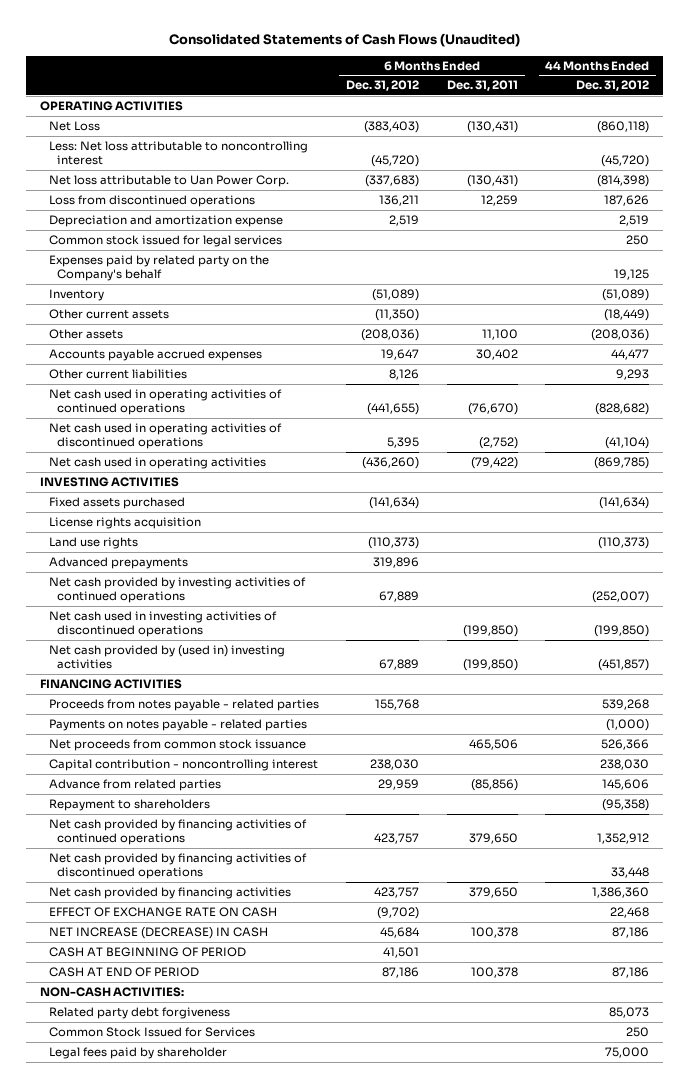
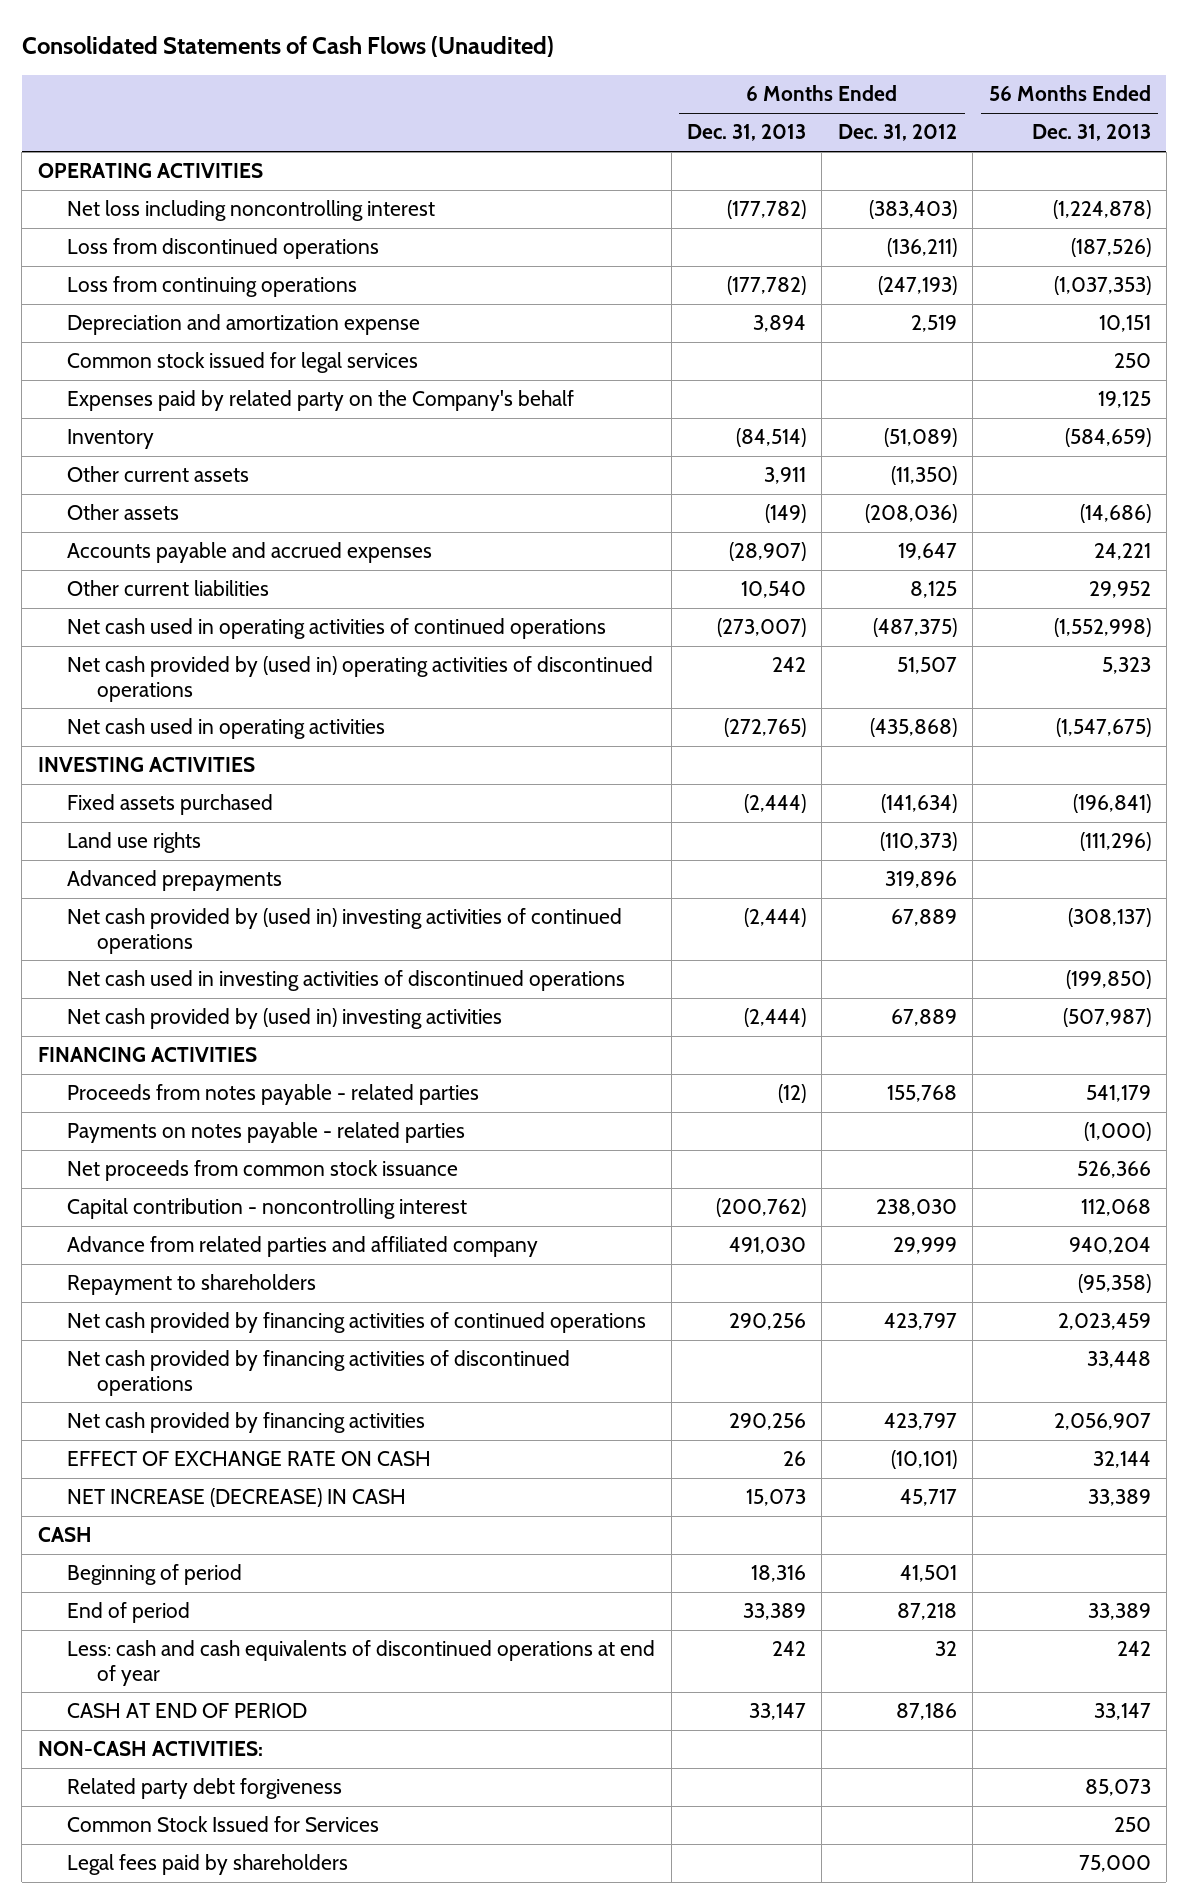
- | 6 Months Ended Dec. 31, 2012 | 6 Months Ended Dec. 31, 2011 | 44 Months Ended Dec. 31, 2012
+ | 6 Months Ended Dec. 31, 2013 | 6 Months Ended Dec. 31, 2012 | 56 Months Ended Dec. 31, 2013
- Net Loss | (383,403) | (130,431) | (860,118)
- Less: Net loss attributable to noncontrolling interest | (45,720) | | (45,720)
- Net loss attributable to Uan Power Corp. | (337,683) | (130,431) | (814,398)
- Loss from discontinued operations | 136,211 | 12,259 | 187,626
+ Net loss including noncontrolling interest | (177,782) | (383,403) | (1,224,878)
+ Loss from discontinued operations | | (136,211) | (187,526)
+ Loss from continuing operations | (177,782) | (247,193) | (1,037,353)
- Accounts payable accrued expenses | 19,647 | 30,402 | 44,477
- Other current liabilities | 8,126 | | 9,293
- Net cash used in operating activities of continued operations | (441,655) | (76,670) | (828,682)
- Net cash used in operating activities of discontinued operations | 5,395 | (2,752) | (41,104)
- Net cash used in operating activities | (436,260) | (79,422) | (869,785)
+ Accounts payable and accrued expenses | (28,907) | 19,647 | 24,221
+ Other current liabilities | 10,540 | 8,125 | 29,952
+ Net cash used in operating activities of continued operations | (273,007) | (487,375) | (1,552,998)
+ Net cash provided by (used in) operating activities of discontinued operations | 242 | 51,507 | 5,323
+ Net cash used in operating activities | (272,765) | (435,868) | (1,547,675)
- License rights acquisition
- Net cash provided by investing activities of continued operations | 67,889 | | (252,007)
+ Net cash provided by (used in) investing activities of continued operations | (2,444) | 67,889 | (308,137)
- Advance from related parties | 29,959 | (85,856) | 145,606
+ Advance from related parties and affiliated company | 491,030 | 29,999 | 940,204
- Net cash provided by financing activities of continued operations | 423,757 | 379,650 | 1,352,912
+ Net cash provided by financing activities of continued operations | 290,256 | 423,797 | 2,023,459
- Net cash provided by financing activities | 423,757 | 379,650 | 1,386,360
- EFFECT OF EXCHANGE RATE ON CASH | (9,702) | | 22,468
- NET INCREASE (DECREASE) IN CASH | 45,684 | 100,378 | 87,186
- CASH AT BEGINNING OF PERIOD | 41,501 | |
+ Net cash provided by financing activities | 290,256 | 423,797 | 2,056,907
+ EFFECT OF EXCHANGE RATE ON CASH | 26 | (10,101) | 32,144
+ NET INCREASE (DECREASE) IN CASH | 15,073 | 45,717 | 33,389
+ CASH
+ Beginning of period | 18,316 | 41,501 |
+ End of period | 33,389 | 87,218 | 33,389
+ Less: cash and cash equivalents of discontinued operations at end of year | 242 | 32 | 242
- Legal fees paid by shareholder | | | 75,000
+ Legal fees paid by shareholders | | | 75,000

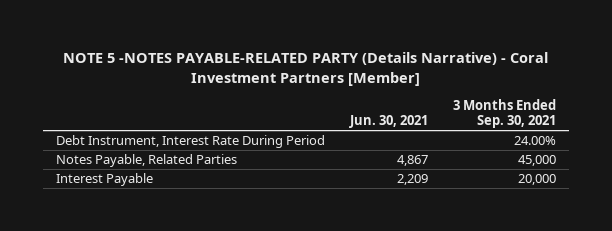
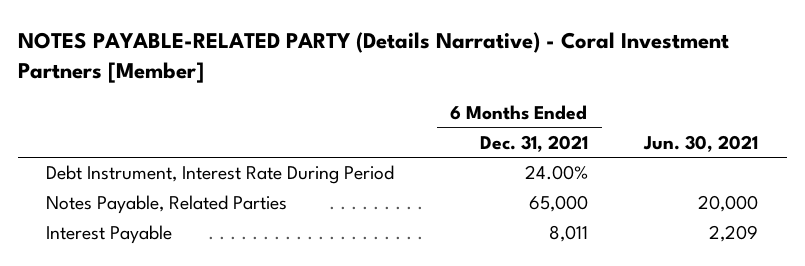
- NOTE 5 -NOTES PAYABLE-RELATED PARTY (Details Narrative) - Coral Investment Partners [Member]
+ NOTES PAYABLE-RELATED PARTY (Details Narrative) - Coral Investment Partners [Member]
- | Jun. 30, 2021 | 3 Months Ended Sep. 30, 2021
+ | 6 Months Ended Dec. 31, 2021 | Jun. 30, 2021
- Notes Payable, Related Parties | 4,867 | 45,000
+ Notes Payable, Related Parties | 65,000 | 20,000

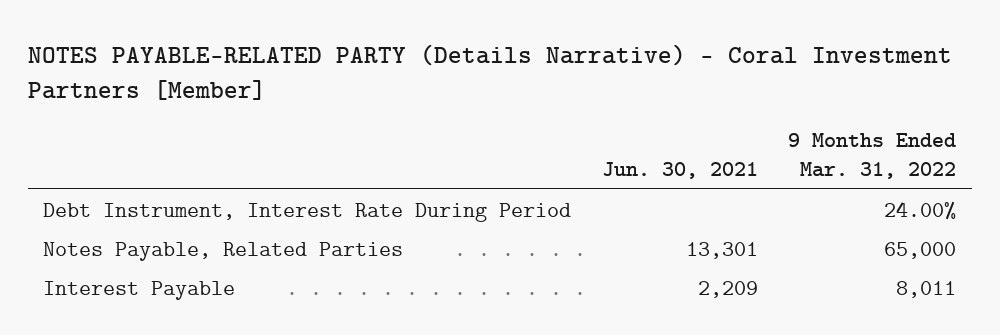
- | 6 Months Ended Dec. 31, 2021 | Jun. 30, 2021
+ | Jun. 30, 2021 | 9 Months Ended Mar. 31, 2022
- Notes Payable, Related Parties | 65,000 | 20,000
+ Notes Payable, Related Parties | 13,301 | 65,000

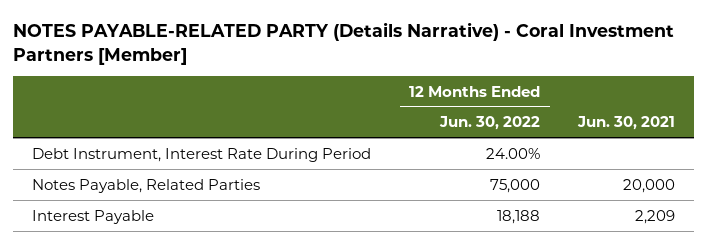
- | Jun. 30, 2021 | 9 Months Ended Mar. 31, 2022
+ | 12 Months Ended Jun. 30, 2022 | Jun. 30, 2021
- Notes Payable, Related Parties | 13,301 | 65,000
+ Notes Payable, Related Parties | 75,000 | 20,000

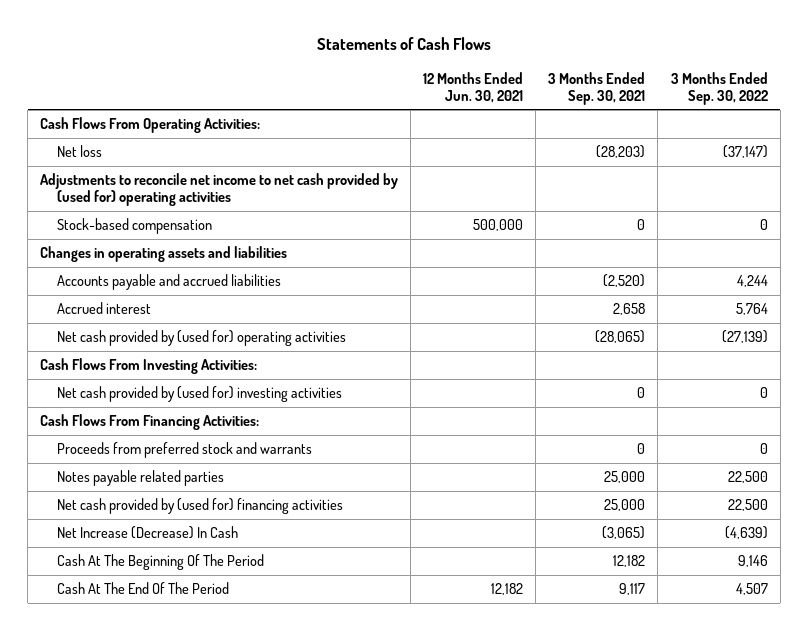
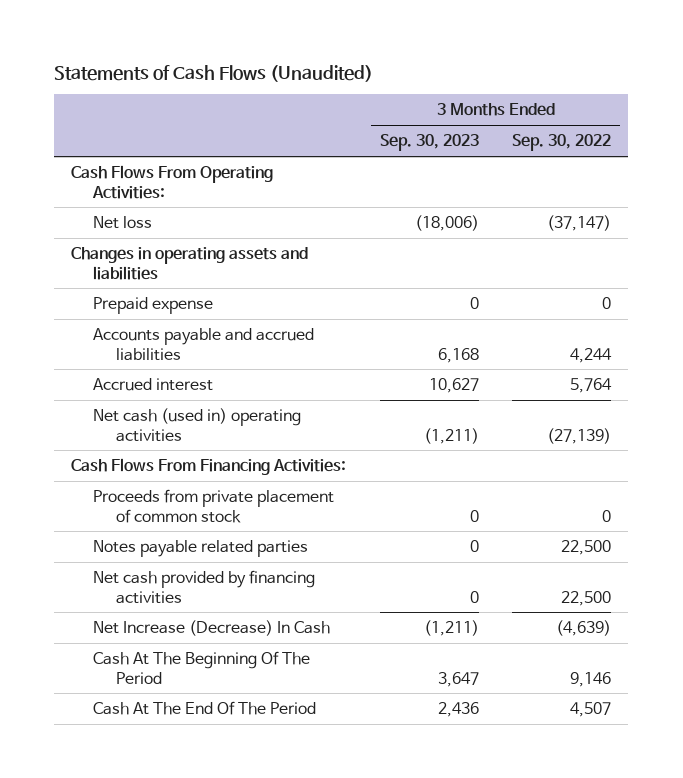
- Statements of Cash Flows
+ Statements of Cash Flows (Unaudited)
- | 12 Months Ended Jun. 30, 2021 | 3 Months Ended Sep. 30, 2021 | 3 Months Ended Sep. 30, 2022
+ | 3 Months Ended Sep. 30, 2023 | 3 Months Ended Sep. 30, 2022
- Adjustments to reconcile net income to net cash provided by (used for) operating activities
- Stock-based compensation | 500,000 | 0 | 0
+ Prepaid expense | 0 | 0
- Net cash provided by (used for) operating activities | | (28,065) | (27,139)
- Cash Flows From Investing Activities:
- Net cash provided by (used for) investing activities | | 0 | 0
+ Net cash (used in) operating activities | (1,211) | (27,139)
- Proceeds from preferred stock and warrants | | 0 | 0
+ Proceeds from private placement of common stock | 0 | 0
- Net cash provided by (used for) financing activities | | 25,000 | 22,500
+ Net cash provided by financing activities | 0 | 22,500

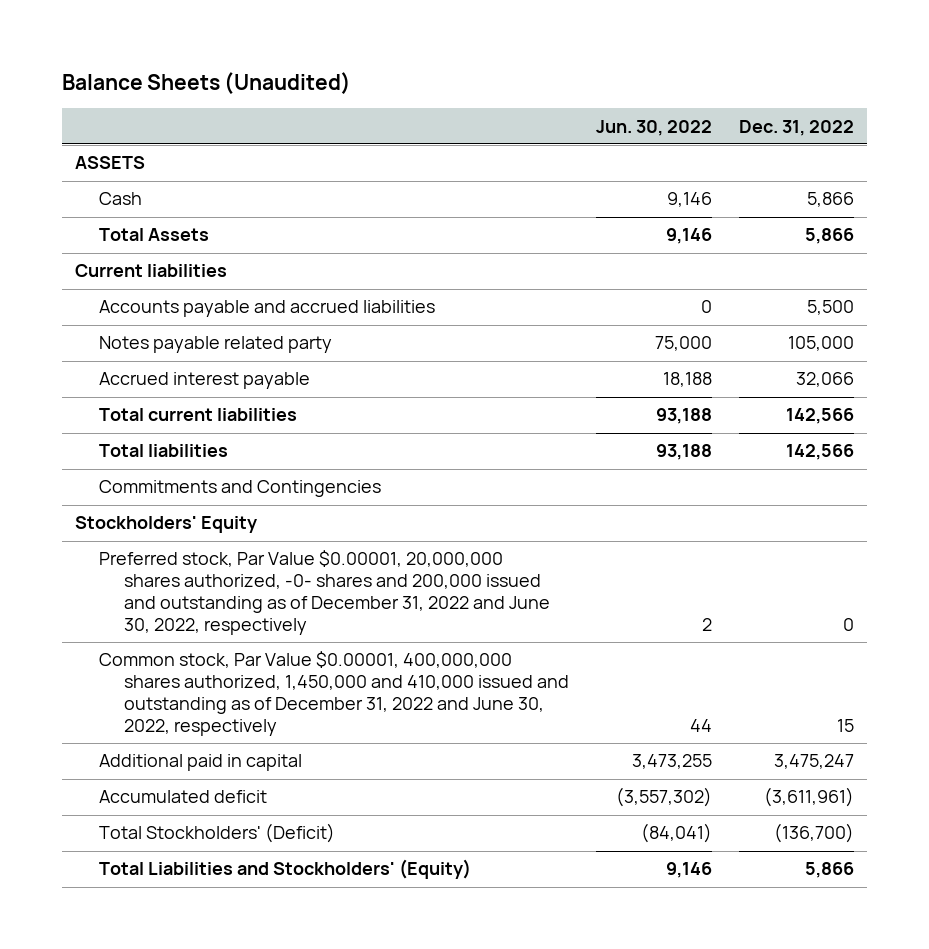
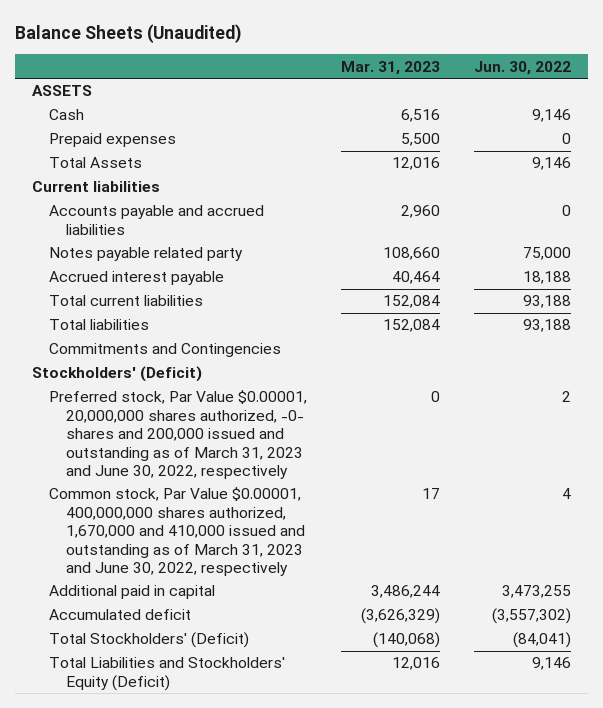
- | Jun. 30, 2022 | Dec. 31, 2022
+ | Mar. 31, 2023 | Jun. 30, 2022
+ Prepaid expenses | 5,500 | 0
- Stockholders' Equity
- Preferred stock, Par Value $0.00001, 20,000,000 shares authorized, -0- shares and 200,000 issued and outstanding as of December 31, 2022 and June 30, 2022, respectively | 2 | 0
- Common stock, Par Value $0.00001, 400,000,000 shares authorized, 1,450,000 and 410,000 issued and outstanding as of December 31, 2022 and June 30, 2022, respectively | 44 | 15
+ Stockholders' (Deficit)
+ Preferred stock, Par Value $0.00001, 20,000,000 shares authorized, -0- shares and 200,000 issued and outstanding as of March 31, 2023 and June 30, 2022, respectively | 0 | 2
+ Common stock, Par Value $0.00001, 400,000,000 shares authorized, 1,670,000 and 410,000 issued and outstanding as of March 31, 2023 and June 30, 2022, respectively | 17 | 4
- Total Liabilities and Stockholders' (Equity) | 9,146 | 5,866
+ Total Liabilities and Stockholders' Equity (Deficit) | 12,016 | 9,146

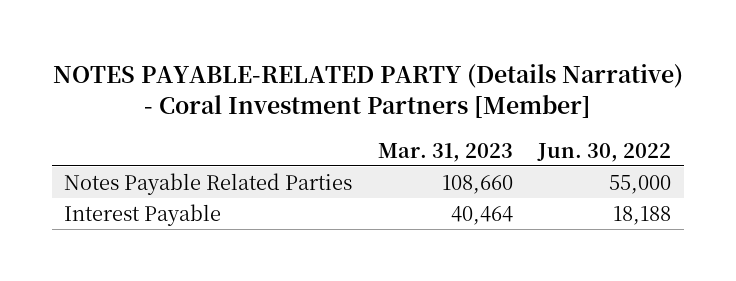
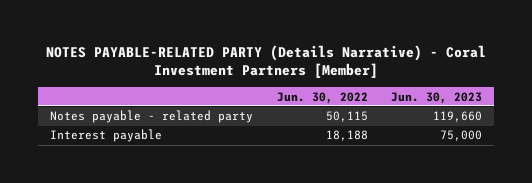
- | Mar. 31, 2023 | Jun. 30, 2022
+ | Jun. 30, 2022 | Jun. 30, 2023
- Notes Payable Related Parties | 108,660 | 55,000
- Interest Payable | 40,464 | 18,188
+ Notes payable - related party | 50,115 | 119,660
+ Interest payable | 18,188 | 75,000

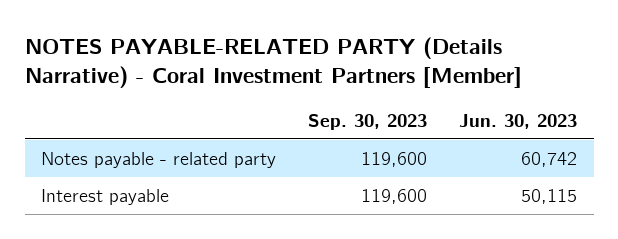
- | Jun. 30, 2022 | Jun. 30, 2023
+ | Sep. 30, 2023 | Jun. 30, 2023
- Notes payable - related party | 50,115 | 119,660
- Interest payable | 18,188 | 75,000
+ Notes payable - related party | 119,600 | 60,742
+ Interest payable | 119,600 | 50,115

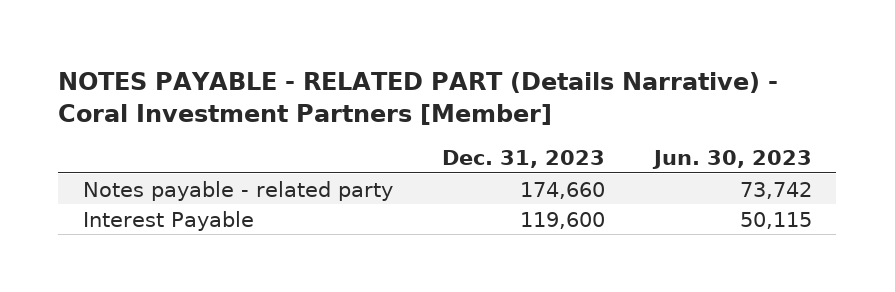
- NOTES PAYABLE-RELATED PARTY (Details Narrative) - Coral Investment Partners [Member]
+ NOTES PAYABLE - RELATED PART (Details Narrative) - Coral Investment Partners [Member]
- | Sep. 30, 2023 | Jun. 30, 2023
+ | Dec. 31, 2023 | Jun. 30, 2023
- Notes payable - related party | 119,600 | 60,742
- Interest payable | 119,600 | 50,115
+ Notes payable - related party | 174,660 | 73,742
+ Interest Payable | 119,600 | 50,115

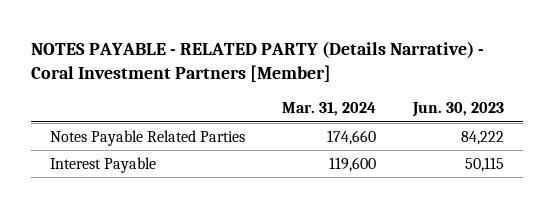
- NOTES PAYABLE - RELATED PART (Details Narrative) - Coral Investment Partners [Member]
+ NOTES PAYABLE - RELATED PARTY (Details Narrative) - Coral Investment Partners [Member]
- | Dec. 31, 2023 | Jun. 30, 2023
+ | Mar. 31, 2024 | Jun. 30, 2023
- Notes payable - related party | 174,660 | 73,742
+ Notes Payable Related Parties | 174,660 | 84,222

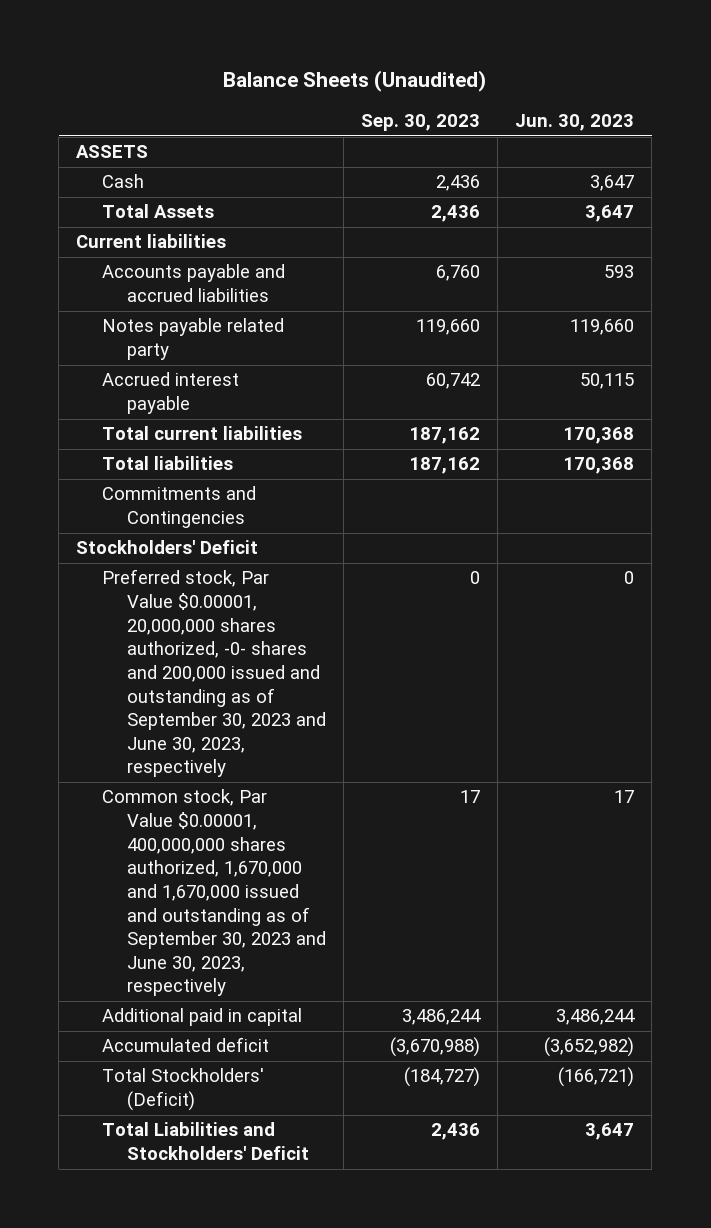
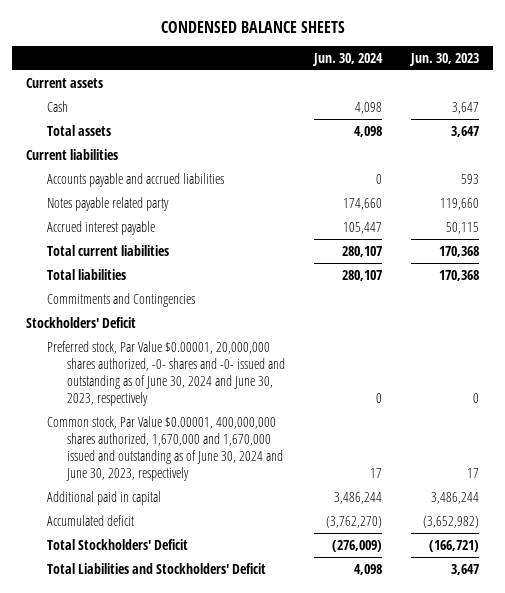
- Balance Sheets (Unaudited)
+ CONDENSED BALANCE SHEETS
- | Sep. 30, 2023 | Jun. 30, 2023
+ | Jun. 30, 2024 | Jun. 30, 2023
- ASSETS
+ Current assets
- Total Assets | 2,436 | 3,647
+ Total assets | 4,098 | 3,647
- Preferred stock, Par Value $0.00001, 20,000,000 shares authorized, -0- shares and 200,000 issued and outstanding as of September 30, 2023 and June 30, 2023, respectively | 0 | 0
- Common stock, Par Value $0.00001, 400,000,000 shares authorized, 1,670,000 and 1,670,000 issued and outstanding as of September 30, 2023 and June 30, 2023, respectively | 17 | 17
+ Preferred stock, Par Value $0.00001, 20,000,000 shares authorized, -0- shares and -0- issued and outstanding as of June 30, 2024 and June 30, 2023, respectively | 0 | 0
+ Common stock, Par Value $0.00001, 400,000,000 shares authorized, 1,670,000 and 1,670,000 issued and outstanding as of June 30, 2024 and June 30, 2023, respectively | 17 | 17
- Total Stockholders' (Deficit) | (184,727) | (166,721)
+ Total Stockholders' Deficit | (276,009) | (166,721)

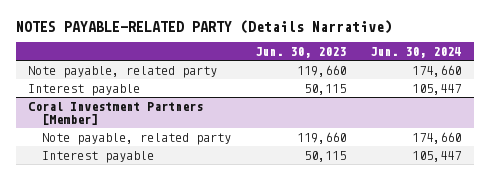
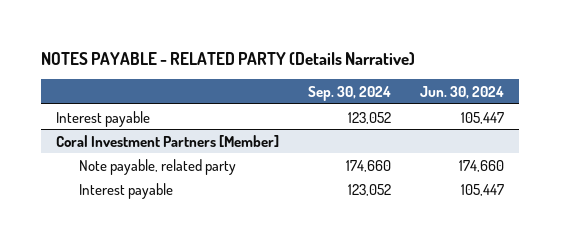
- NOTES PAYABLE-RELATED PARTY (Details Narrative)
+ NOTES PAYABLE - RELATED PARTY (Details Narrative)
- | Jun. 30, 2023 | Jun. 30, 2024
+ | Sep. 30, 2024 | Jun. 30, 2024
- Note payable, related party | 119,660 | 174,660

